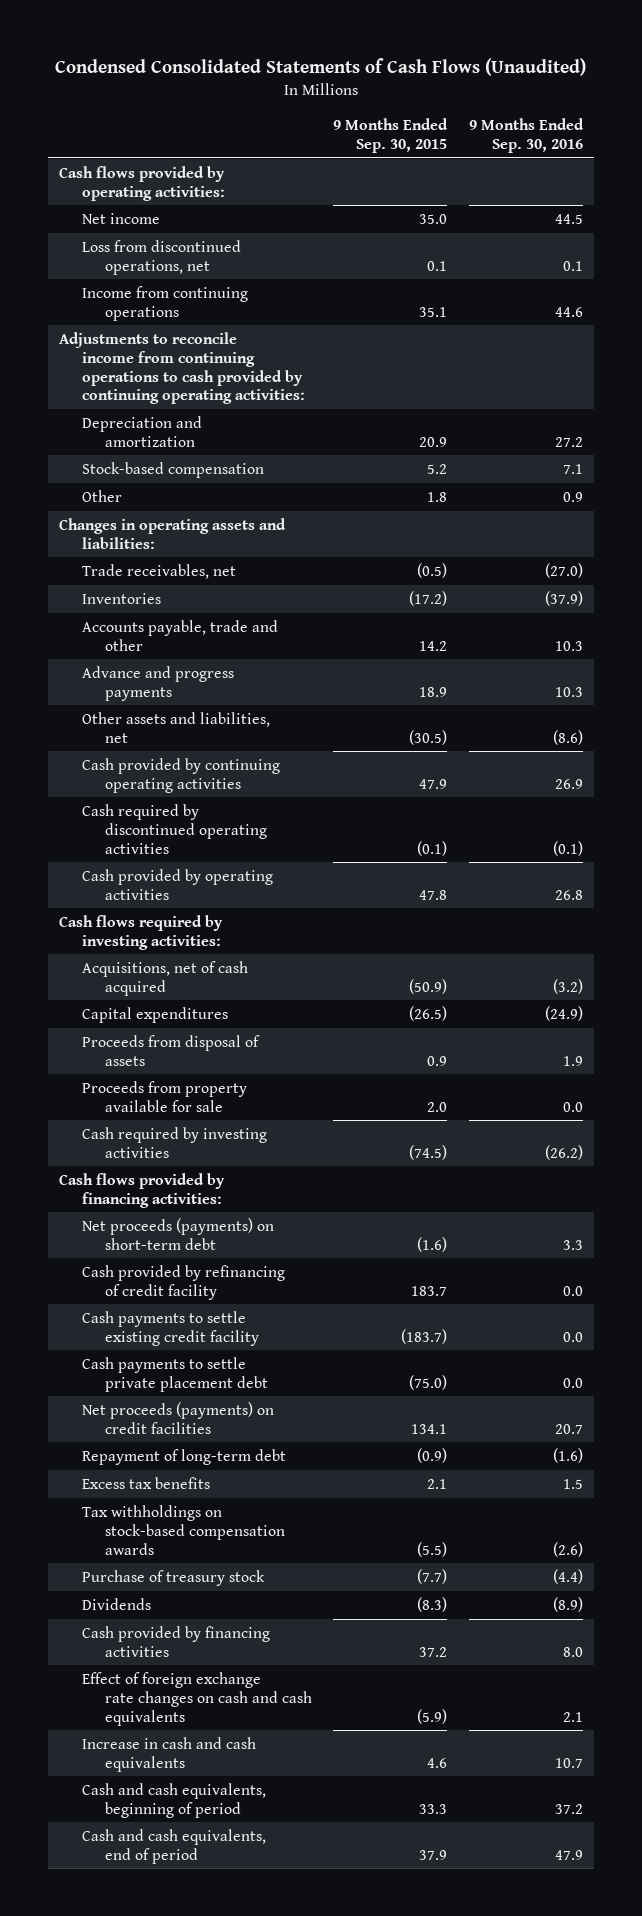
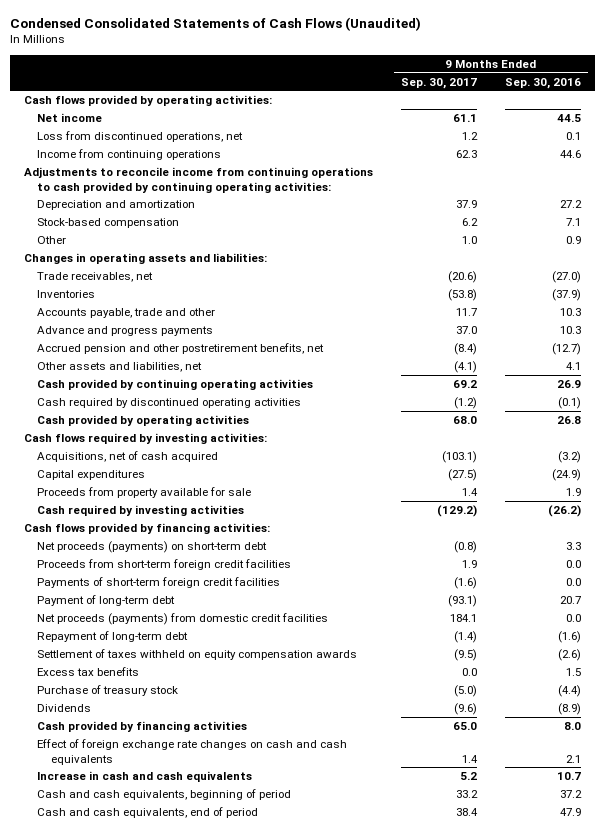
- | 9 Months Ended Sep. 30, 2015 | 9 Months Ended Sep. 30, 2016
+ | 9 Months Ended Sep. 30, 2017 | 9 Months Ended Sep. 30, 2016
- Other assets and liabilities, net | (30.5) | (8.6)
+ Accrued pension and other postretirement benefits, net | (8.4) | (12.7)
+ Other assets and liabilities, net | (4.1) | 4.1
- Proceeds from disposal of assets | 0.9 | 1.9
- Proceeds from property available for sale | 2.0 | 0.0
+ Proceeds from property available for sale | 1.4 | 1.9
- Cash provided by refinancing of credit facility | 183.7 | 0.0
- Cash payments to settle existing credit facility | (183.7) | 0.0
- Cash payments to settle private placement debt | (75.0) | 0.0
- Net proceeds (payments) on credit facilities | 134.1 | 20.7
+ Proceeds from short-term foreign credit facilities | 1.9 | 0.0
+ Payments of short-term foreign credit facilities | (1.6) | 0.0
+ Payment of long-term debt | (93.1) | 20.7
+ Net proceeds (payments) from domestic credit facilities | 184.1 | 0.0
+ Settlement of taxes withheld on equity compensation awards | (9.5) | (2.6)
- Tax withholdings on stock-based compensation awards | (5.5) | (2.6)

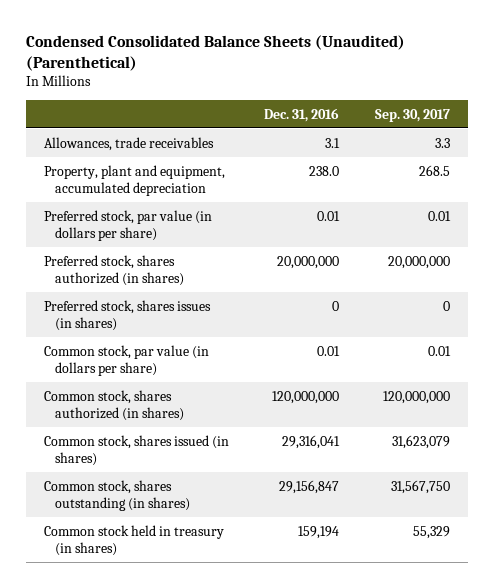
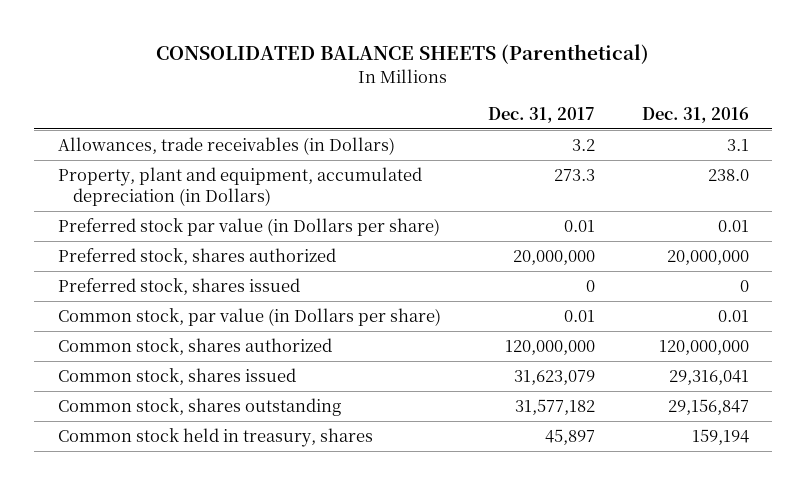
- Condensed Consolidated Balance Sheets (Unaudited) (Parenthetical)
+ CONSOLIDATED BALANCE SHEETS (Parenthetical)
- | Dec. 31, 2016 | Sep. 30, 2017
+ | Dec. 31, 2017 | Dec. 31, 2016
- Allowances, trade receivables | 3.1 | 3.3
- Property, plant and equipment, accumulated depreciation | 238.0 | 268.5
- Preferred stock, par value (in dollars per share) | 0.01 | 0.01
- Preferred stock, shares authorized (in shares) | 20,000,000 | 20,000,000
- Preferred stock, shares issues (in shares) | 0 | 0
- Common stock, par value (in dollars per share) | 0.01 | 0.01
- Common stock, shares authorized (in shares) | 120,000,000 | 120,000,000
- Common stock, shares issued (in shares) | 29,316,041 | 31,623,079
- Common stock, shares outstanding (in shares) | 29,156,847 | 31,567,750
- Common stock held in treasury (in shares) | 159,194 | 55,329
+ Allowances, trade receivables (in Dollars) | 3.2 | 3.1
+ Property, plant and equipment, accumulated depreciation (in Dollars) | 273.3 | 238.0
+ Preferred stock par value (in Dollars per share) | 0.01 | 0.01
+ Preferred stock, shares authorized | 20,000,000 | 20,000,000
+ Preferred stock, shares issued | 0 | 0
+ Common stock, par value (in Dollars per share) | 0.01 | 0.01
+ Common stock, shares authorized | 120,000,000 | 120,000,000
+ Common stock, shares issued | 31,623,079 | 29,316,041
+ Common stock, shares outstanding | 31,577,182 | 29,156,847
+ Common stock held in treasury, shares | 45,897 | 159,194

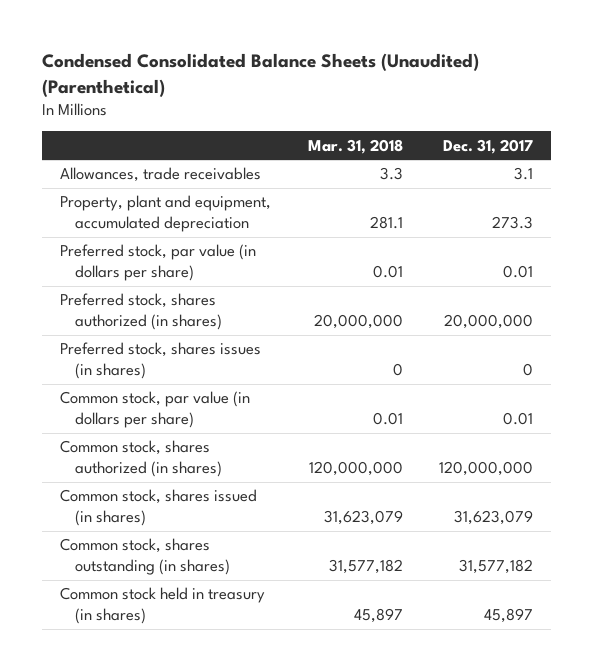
- CONSOLIDATED BALANCE SHEETS (Parenthetical)
+ Condensed Consolidated Balance Sheets (Unaudited) (Parenthetical)
- | Dec. 31, 2017 | Dec. 31, 2016
+ | Mar. 31, 2018 | Dec. 31, 2017
- Allowances, trade receivables (in Dollars) | 3.2 | 3.1
- Property, plant and equipment, accumulated depreciation (in Dollars) | 273.3 | 238.0
- Preferred stock par value (in Dollars per share) | 0.01 | 0.01
- Preferred stock, shares authorized | 20,000,000 | 20,000,000
- Preferred stock, shares issued | 0 | 0
- Common stock, par value (in Dollars per share) | 0.01 | 0.01
- Common stock, shares authorized | 120,000,000 | 120,000,000
- Common stock, shares issued | 31,623,079 | 29,316,041
- Common stock, shares outstanding | 31,577,182 | 29,156,847
- Common stock held in treasury, shares | 45,897 | 159,194
+ Allowances, trade receivables | 3.3 | 3.1
+ Property, plant and equipment, accumulated depreciation | 281.1 | 273.3
+ Preferred stock, par value (in dollars per share) | 0.01 | 0.01
+ Preferred stock, shares authorized (in shares) | 20,000,000 | 20,000,000
+ Preferred stock, shares issues (in shares) | 0 | 0
+ Common stock, par value (in dollars per share) | 0.01 | 0.01
+ Common stock, shares authorized (in shares) | 120,000,000 | 120,000,000
+ Common stock, shares issued (in shares) | 31,623,079 | 31,623,079
+ Common stock, shares outstanding (in shares) | 31,577,182 | 31,577,182
+ Common stock held in treasury (in shares) | 45,897 | 45,897

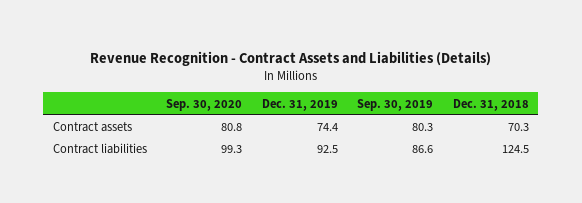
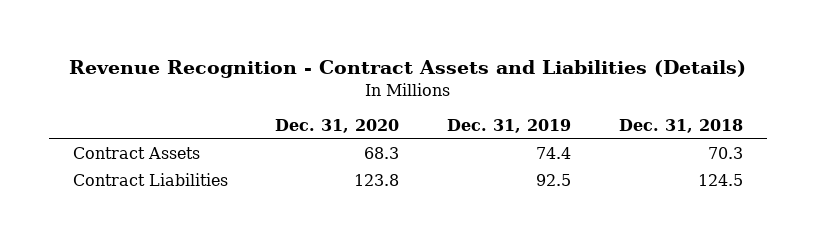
- | Sep. 30, 2020 | Dec. 31, 2019 | Sep. 30, 2019 | Dec. 31, 2018
+ | Dec. 31, 2020 | Dec. 31, 2019 | Dec. 31, 2018
- Contract assets | 80.8 | 74.4 | 80.3 | 70.3
- Contract liabilities | 99.3 | 92.5 | 86.6 | 124.5
+ Contract Assets | 68.3 | 74.4 | 70.3
+ Contract Liabilities | 123.8 | 92.5 | 124.5

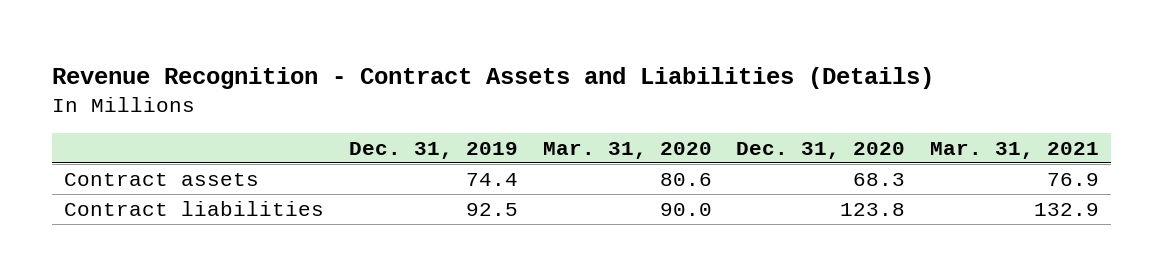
- | Dec. 31, 2020 | Dec. 31, 2019 | Dec. 31, 2018
+ | Dec. 31, 2019 | Mar. 31, 2020 | Dec. 31, 2020 | Mar. 31, 2021
- Contract Assets | 68.3 | 74.4 | 70.3
- Contract Liabilities | 123.8 | 92.5 | 124.5
+ Contract assets | 74.4 | 80.6 | 68.3 | 76.9
+ Contract liabilities | 92.5 | 90.0 | 123.8 | 132.9

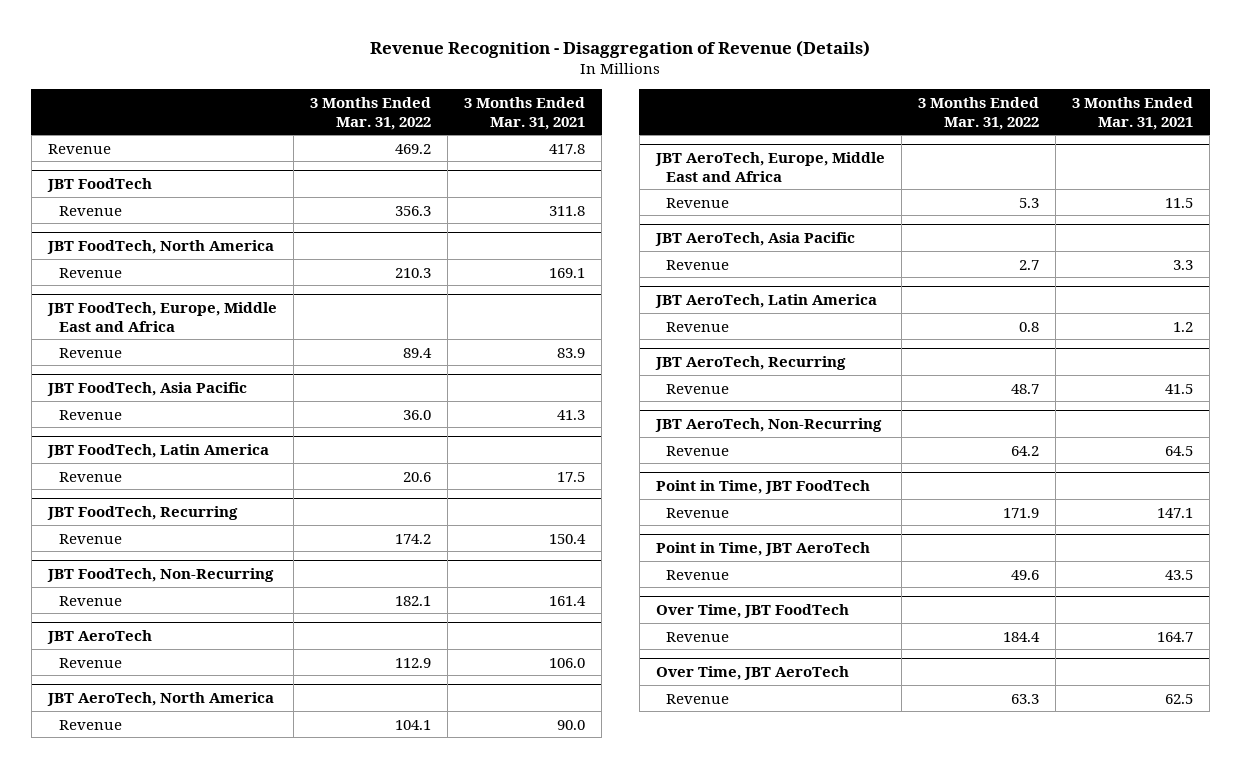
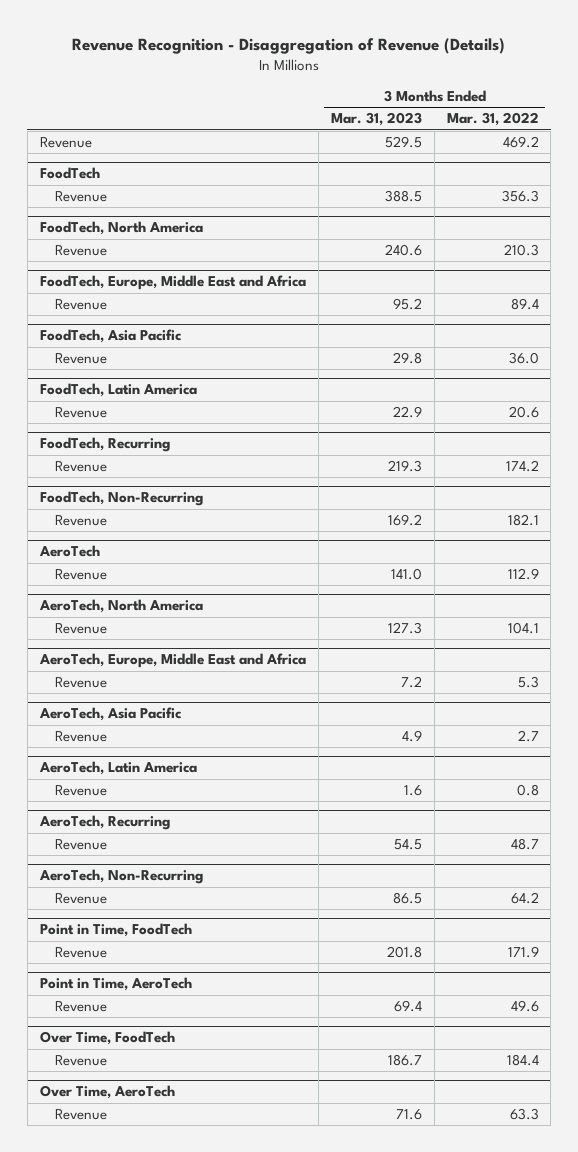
- | 3 Months Ended Mar. 31, 2022 | 3 Months Ended Mar. 31, 2021
+ | 3 Months Ended Mar. 31, 2023 | 3 Months Ended Mar. 31, 2022
- JBT FoodTech
+ FoodTech
- JBT FoodTech, North America
+ FoodTech, North America
- JBT FoodTech, Europe, Middle East and Africa
+ FoodTech, Europe, Middle East and Africa
- JBT FoodTech, Asia Pacific
+ FoodTech, Asia Pacific
- JBT FoodTech, Latin America
+ FoodTech, Latin America
- JBT FoodTech, Recurring
+ FoodTech, Recurring
- JBT FoodTech, Non-Recurring
+ FoodTech, Non-Recurring
- JBT AeroTech
+ AeroTech
- JBT AeroTech, North America
+ AeroTech, North America
- JBT AeroTech, Europe, Middle East and Africa
+ AeroTech, Europe, Middle East and Africa
- JBT AeroTech, Asia Pacific
+ AeroTech, Asia Pacific
- JBT AeroTech, Latin America
+ AeroTech, Latin America
- JBT AeroTech, Recurring
+ AeroTech, Recurring
- JBT AeroTech, Non-Recurring
+ AeroTech, Non-Recurring
- Point in Time, JBT FoodTech
+ Point in Time, FoodTech
- Point in Time, JBT AeroTech
+ Point in Time, AeroTech
- Over Time, JBT FoodTech
+ Over Time, FoodTech
- Over Time, JBT AeroTech
+ Over Time, AeroTech

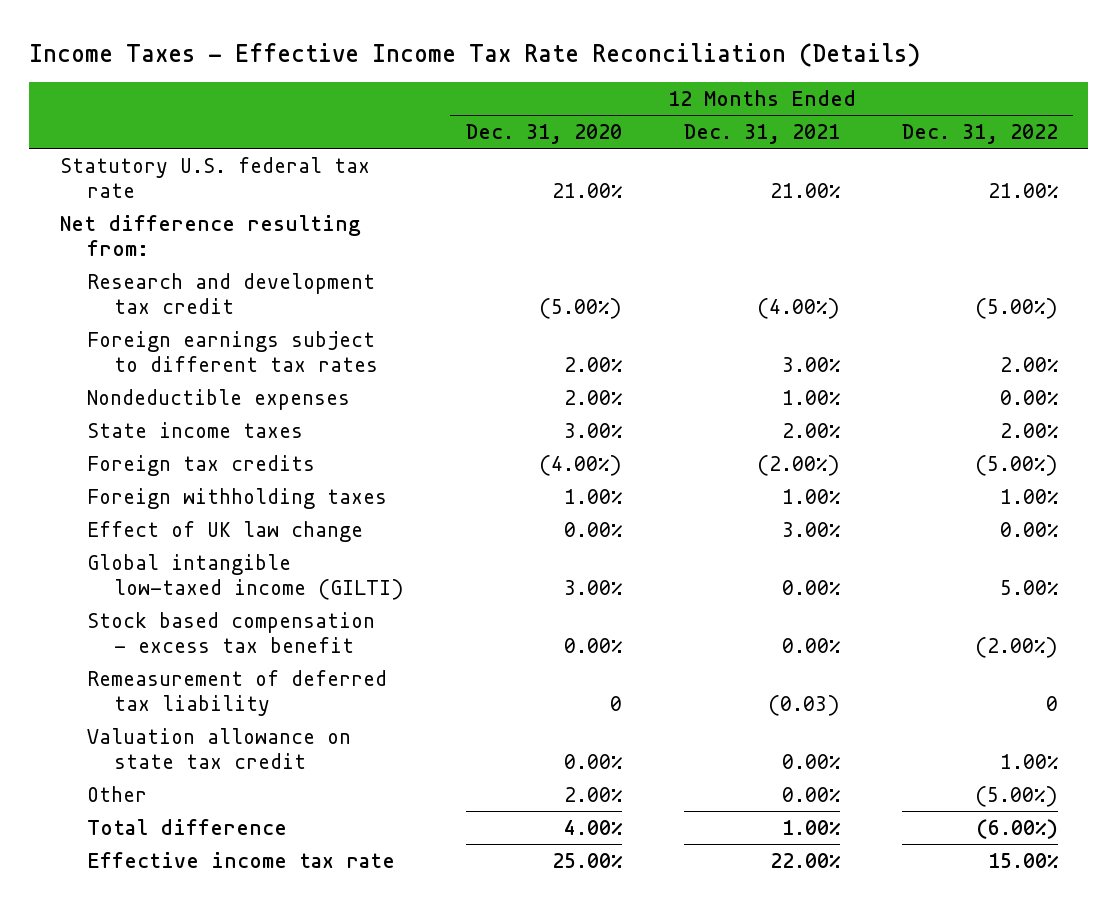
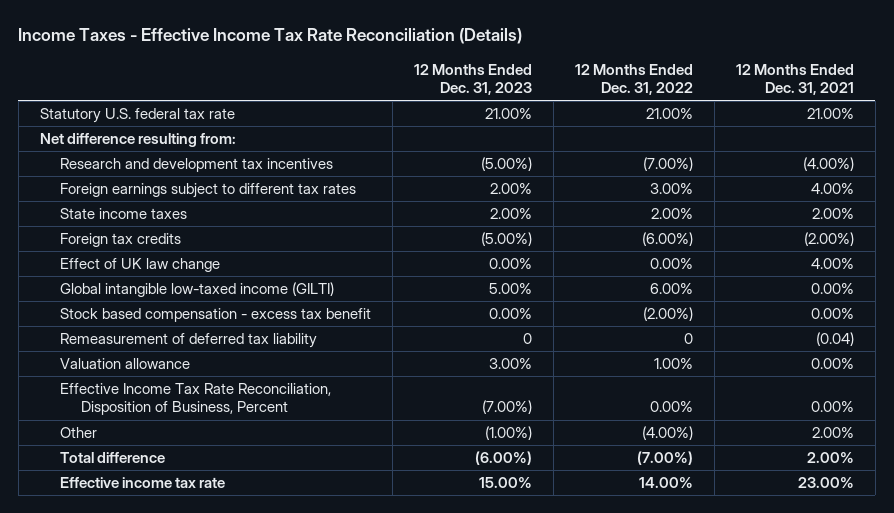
- | 12 Months Ended Dec. 31, 2020 | 12 Months Ended Dec. 31, 2021 | 12 Months Ended Dec. 31, 2022
+ | 12 Months Ended Dec. 31, 2023 | 12 Months Ended Dec. 31, 2022 | 12 Months Ended Dec. 31, 2021
- Research and development tax credit | (5.00%) | (4.00%) | (5.00%)
- Foreign earnings subject to different tax rates | 2.00% | 3.00% | 2.00%
- Nondeductible expenses | 2.00% | 1.00% | 0.00%
+ Research and development tax incentives | (5.00%) | (7.00%) | (4.00%)
+ Foreign earnings subject to different tax rates | 2.00% | 3.00% | 4.00%
- Foreign tax credits | (4.00%) | (2.00%) | (5.00%)
- Foreign withholding taxes | 1.00% | 1.00% | 1.00%
- Effect of UK law change | 0.00% | 3.00% | 0.00%
- Global intangible low-taxed income (GILTI) | 3.00% | 0.00% | 5.00%
+ Foreign tax credits | (5.00%) | (6.00%) | (2.00%)
+ Effect of UK law change | 0.00% | 0.00% | 4.00%
+ Global intangible low-taxed income (GILTI) | 5.00% | 6.00% | 0.00%
- Remeasurement of deferred tax liability | 0 | (0.03) | 0
- Valuation allowance on state tax credit | 0.00% | 0.00% | 1.00%
- Other | 2.00% | 0.00% | (5.00%)
- Total difference | 4.00% | 1.00% | (6.00%)
- Effective income tax rate | 25.00% | 22.00% | 15.00%
+ Remeasurement of deferred tax liability | 0 | 0 | (0.04)
+ Valuation allowance | 3.00% | 1.00% | 0.00%
+ Effective Income Tax Rate Reconciliation, Disposition of Business, Percent | (7.00%) | 0.00% | 0.00%
+ Other | (1.00%) | (4.00%) | 2.00%
+ Total difference | (6.00%) | (7.00%) | 2.00%
+ Effective income tax rate | 15.00% | 14.00% | 23.00%

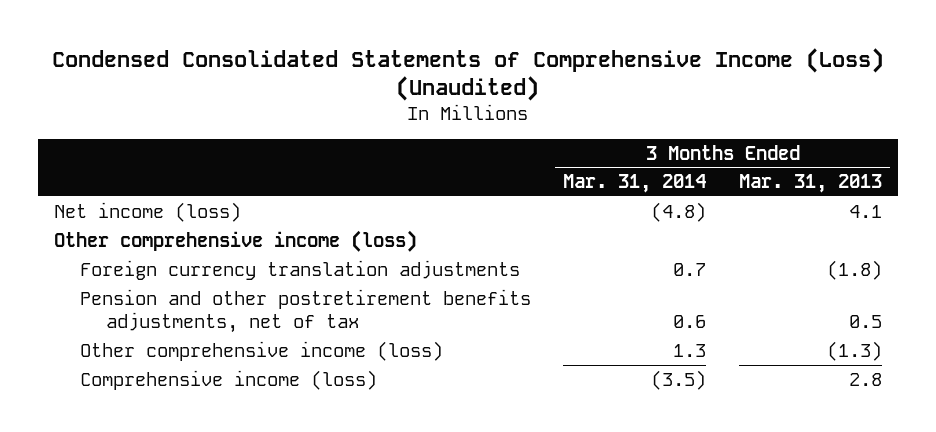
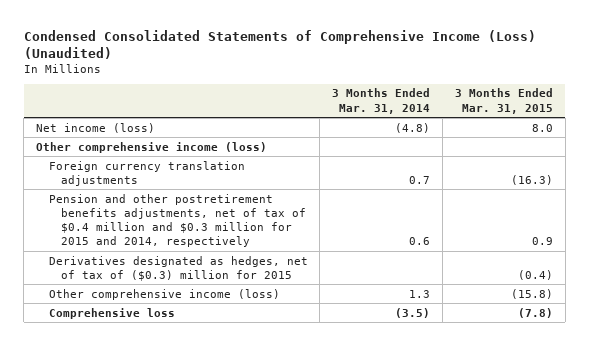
- | 3 Months Ended Mar. 31, 2014 | 3 Months Ended Mar. 31, 2013
+ | 3 Months Ended Mar. 31, 2014 | 3 Months Ended Mar. 31, 2015
- Pension and other postretirement benefits adjustments, net of tax | 0.6 | 0.5
+ Pension and other postretirement benefits adjustments, net of tax of $0.4 million and $0.3 million for 2015 and 2014, respectively | 0.6 | 0.9
+ Derivatives designated as hedges, net of tax of ($0.3) million for 2015 | | (0.4)
- Comprehensive income (loss) | (3.5) | 2.8
+ Comprehensive loss | (3.5) | (7.8)

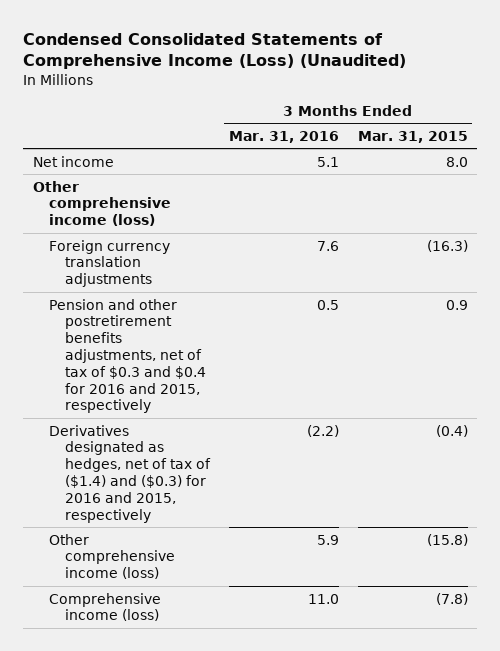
- | 3 Months Ended Mar. 31, 2014 | 3 Months Ended Mar. 31, 2015
+ | 3 Months Ended Mar. 31, 2016 | 3 Months Ended Mar. 31, 2015
- Net income (loss) | (4.8) | 8.0
+ Net income | 5.1 | 8.0
- Pension and other postretirement benefits adjustments, net of tax of $0.4 million and $0.3 million for 2015 and 2014, respectively | 0.6 | 0.9
- Derivatives designated as hedges, net of tax of ($0.3) million for 2015 | | (0.4)
+ Pension and other postretirement benefits adjustments, net of tax of $0.3 and $0.4 for 2016 and 2015, respectively | 0.5 | 0.9
+ Derivatives designated as hedges, net of tax of ($1.4) and ($0.3) for 2016 and 2015, respectively | (2.2) | (0.4)
- Comprehensive loss | (3.5) | (7.8)
+ Comprehensive income (loss) | 11.0 | (7.8)

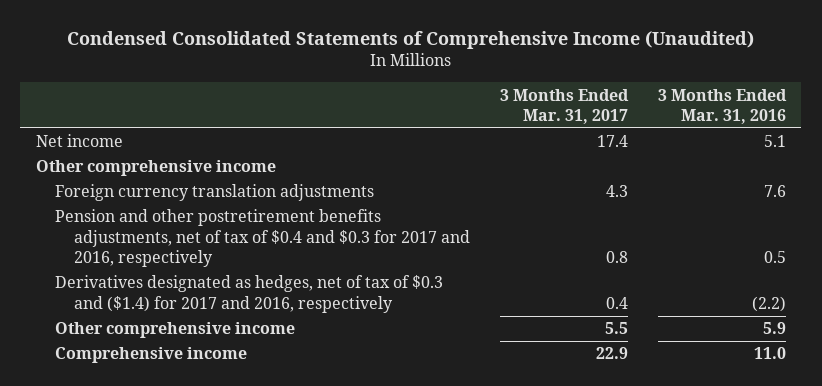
- Condensed Consolidated Statements of Comprehensive Income (Loss) (Unaudited)
+ Condensed Consolidated Statements of Comprehensive Income (Unaudited)
- | 3 Months Ended Mar. 31, 2016 | 3 Months Ended Mar. 31, 2015
+ | 3 Months Ended Mar. 31, 2017 | 3 Months Ended Mar. 31, 2016
- Other comprehensive income (loss)
+ Other comprehensive income
- Pension and other postretirement benefits adjustments, net of tax of $0.3 and $0.4 for 2016 and 2015, respectively | 0.5 | 0.9
- Derivatives designated as hedges, net of tax of ($1.4) and ($0.3) for 2016 and 2015, respectively | (2.2) | (0.4)
- Other comprehensive income (loss) | 5.9 | (15.8)
- Comprehensive income (loss) | 11.0 | (7.8)
+ Pension and other postretirement benefits adjustments, net of tax of $0.4 and $0.3 for 2017 and 2016, respectively | 0.8 | 0.5
+ Derivatives designated as hedges, net of tax of $0.3 and ($1.4) for 2017 and 2016, respectively | 0.4 | (2.2)
+ Other comprehensive income | 5.5 | 5.9
+ Comprehensive income | 22.9 | 11.0

